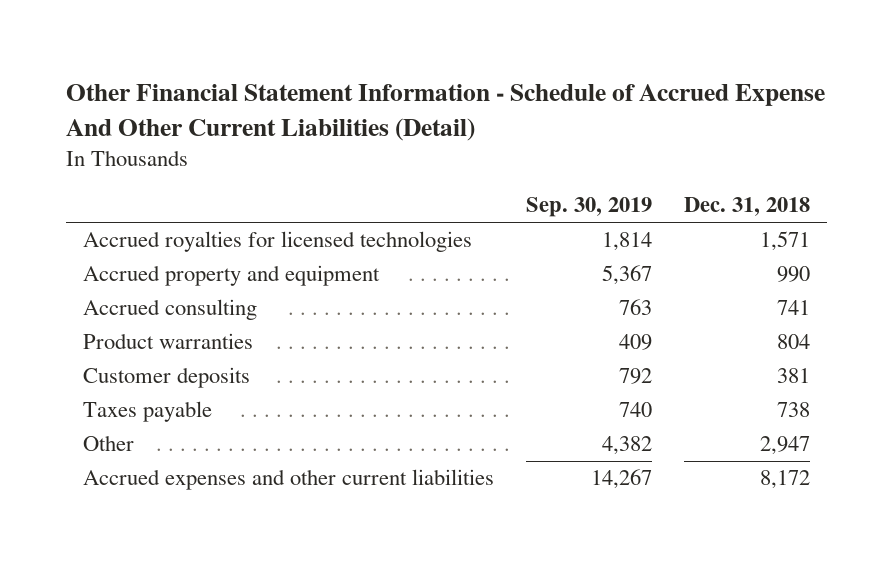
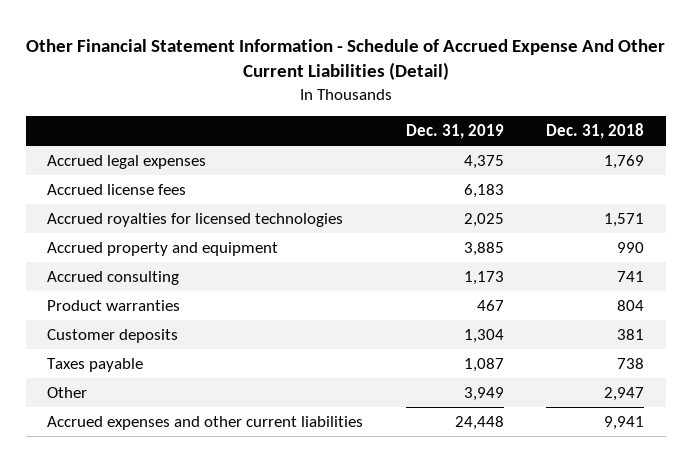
- | Sep. 30, 2019 | Dec. 31, 2018
+ | Dec. 31, 2019 | Dec. 31, 2018
+ Accrued legal expenses | 4,375 | 1,769
+ Accrued license fees | 6,183 |
- Accrued expenses and other current liabilities | 14,267 | 8,172
+ Accrued expenses and other current liabilities | 24,448 | 9,941

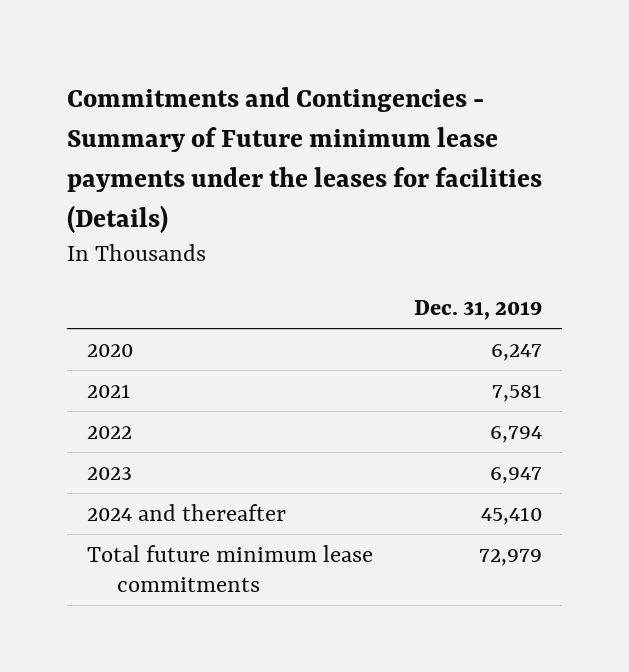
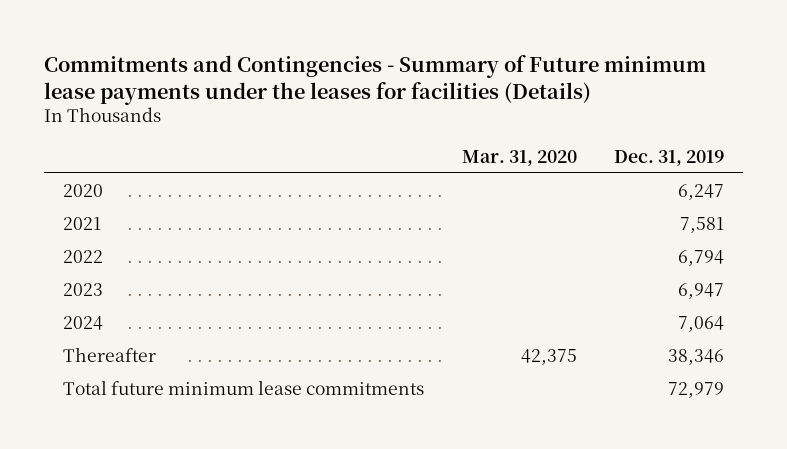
- | Dec. 31, 2019
+ | Mar. 31, 2020 | Dec. 31, 2019
- 2024 and thereafter | 45,410
+ 2024 | | 7,064
+ Thereafter | 42,375 | 38,346

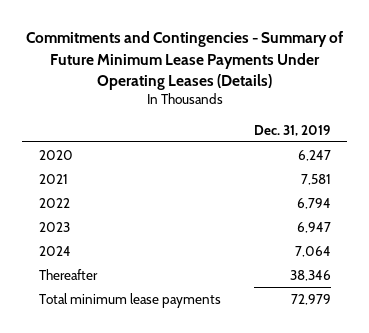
- Commitments and Contingencies - Summary of Future minimum lease payments under the leases for facilities (Details)
+ Commitments and Contingencies - Summary of Future Minimum Lease Payments Under Operating Leases (Details)
- | Mar. 31, 2020 | Dec. 31, 2019
+ | Dec. 31, 2019
- Total future minimum lease commitments | | 72,979
+ Total minimum lease payments | 72,979

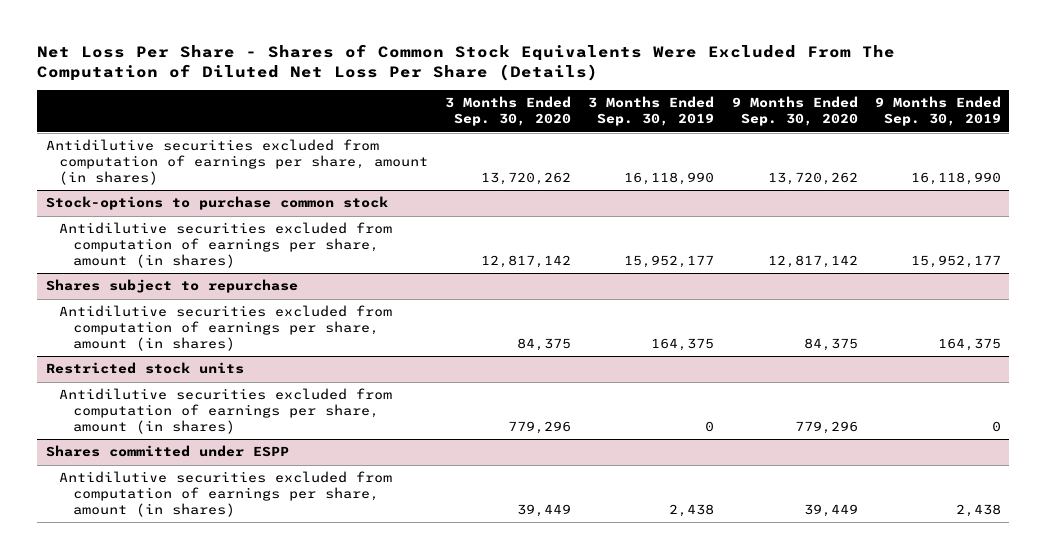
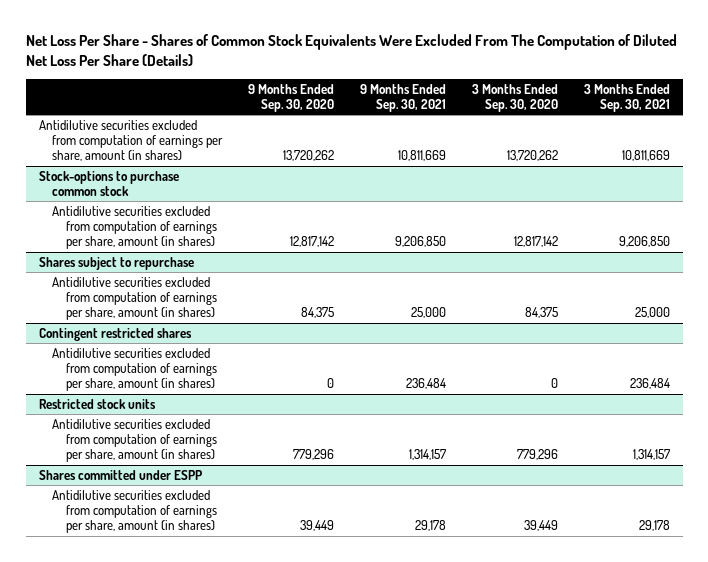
- | 3 Months Ended Sep. 30, 2020 | 3 Months Ended Sep. 30, 2019 | 9 Months Ended Sep. 30, 2020 | 9 Months Ended Sep. 30, 2019
+ | 9 Months Ended Sep. 30, 2020 | 9 Months Ended Sep. 30, 2021 | 3 Months Ended Sep. 30, 2020 | 3 Months Ended Sep. 30, 2021
+ Contingent restricted shares
+ Antidilutive securities excluded from computation of earnings per share, amount (in shares) | 0 | 236,484 | 0 | 236,484

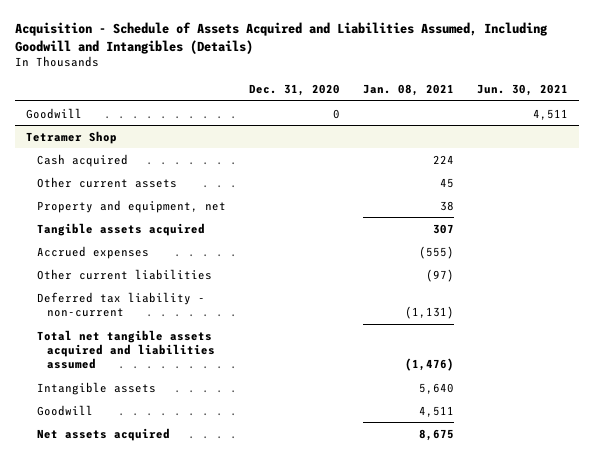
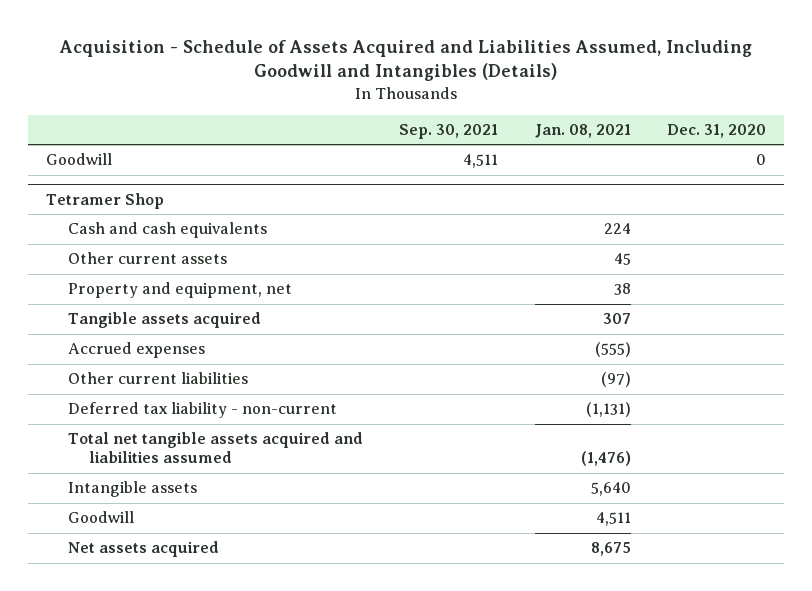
- | Dec. 31, 2020 | Jan. 08, 2021 | Jun. 30, 2021
+ | Sep. 30, 2021 | Jan. 08, 2021 | Dec. 31, 2020
@ Tetramer Shop
- Cash acquired | | 224 |
+ Cash and cash equivalents | | 224 |

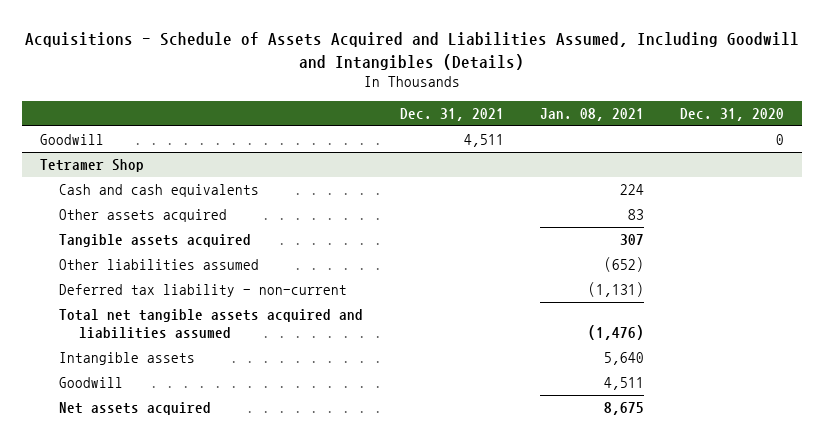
- Acquisition - Schedule of Assets Acquired and Liabilities Assumed, Including Goodwill and Intangibles (Details)
+ Acquisitions - Schedule of Assets Acquired and Liabilities Assumed, Including Goodwill and Intangibles (Details)
- | Sep. 30, 2021 | Jan. 08, 2021 | Dec. 31, 2020
+ | Dec. 31, 2021 | Jan. 08, 2021 | Dec. 31, 2020
@ Tetramer Shop
- Other current assets | | 45 |
- Property and equipment, net | | 38 |
+ Other assets acquired | | 83 |
- Accrued expenses | | (555) |
- Other current liabilities | | (97) |
+ Other liabilities assumed | | (652) |

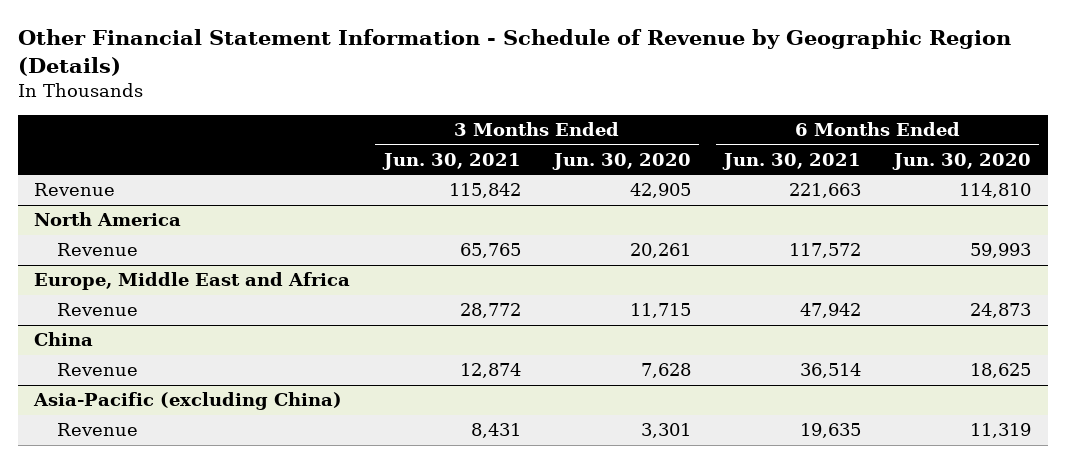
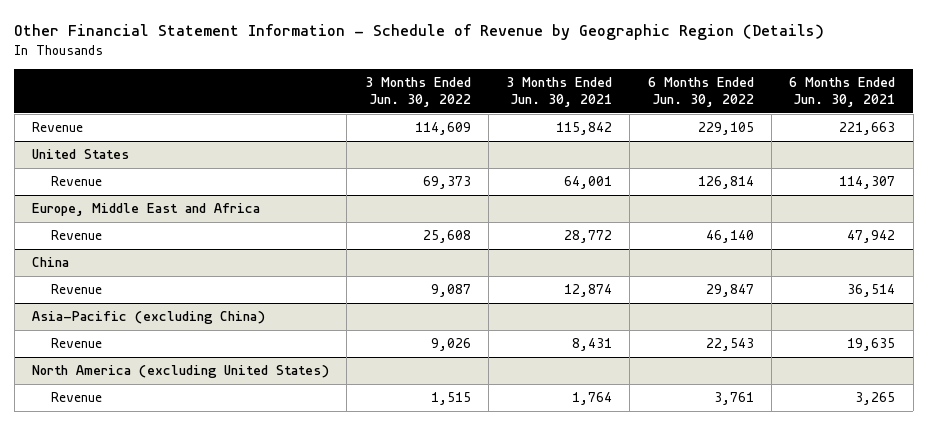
- | 3 Months Ended Jun. 30, 2021 | 3 Months Ended Jun. 30, 2020 | 6 Months Ended Jun. 30, 2021 | 6 Months Ended Jun. 30, 2020
+ | 3 Months Ended Jun. 30, 2022 | 3 Months Ended Jun. 30, 2021 | 6 Months Ended Jun. 30, 2022 | 6 Months Ended Jun. 30, 2021
- North America
- Revenue | 65,765 | 20,261 | 117,572 | 59,993
+ United States
+ Revenue | 69,373 | 64,001 | 126,814 | 114,307
+ North America (excluding United States)
+ Revenue | 1,515 | 1,764 | 3,761 | 3,265

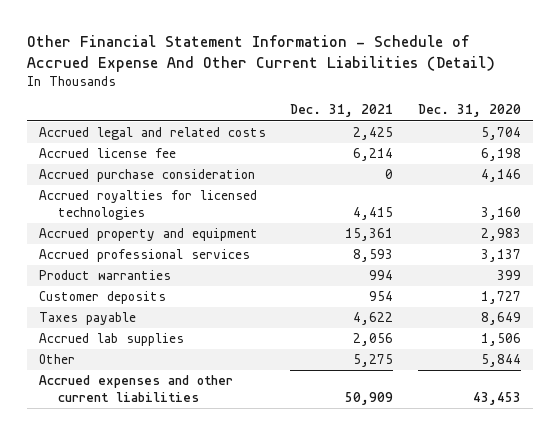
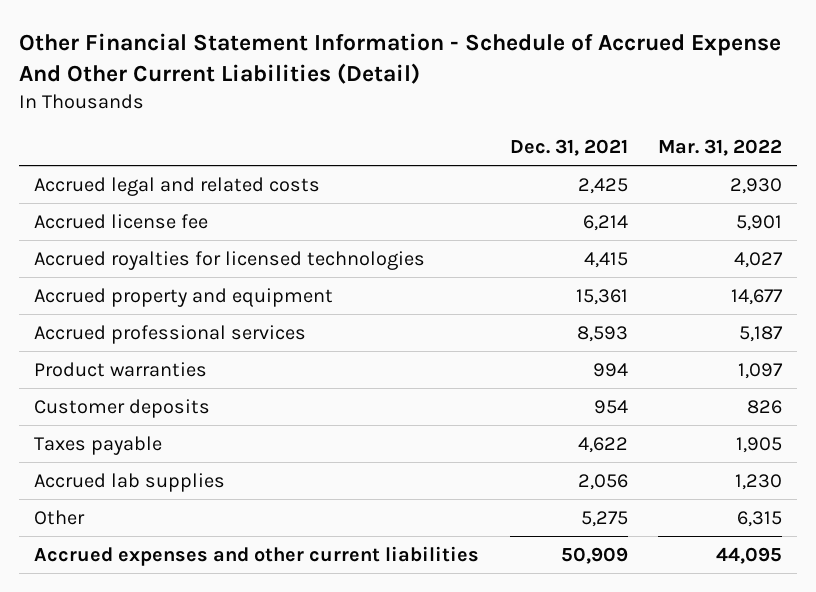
- | Dec. 31, 2021 | Dec. 31, 2020
+ | Dec. 31, 2021 | Mar. 31, 2022
- Accrued purchase consideration | 0 | 4,146

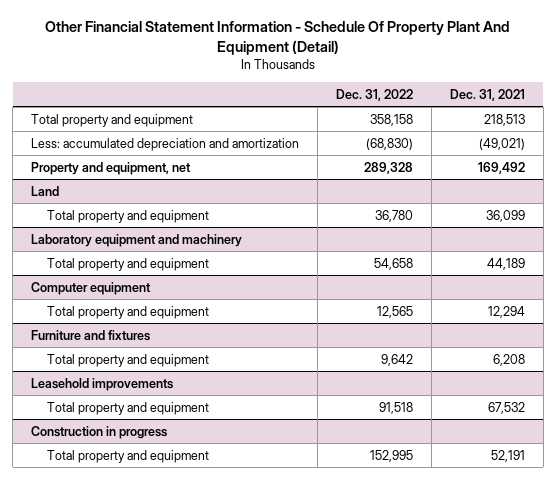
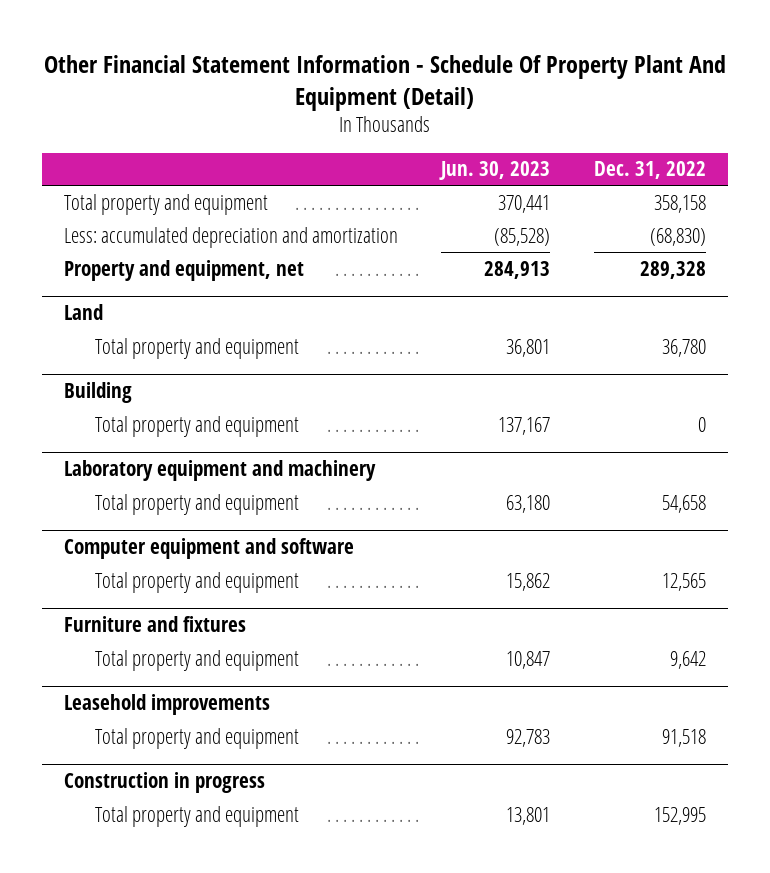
- | Dec. 31, 2022 | Dec. 31, 2021
+ | Jun. 30, 2023 | Dec. 31, 2022
+ Building
+ Total property and equipment | 137,167 | 0
- Computer equipment
+ Computer equipment and software

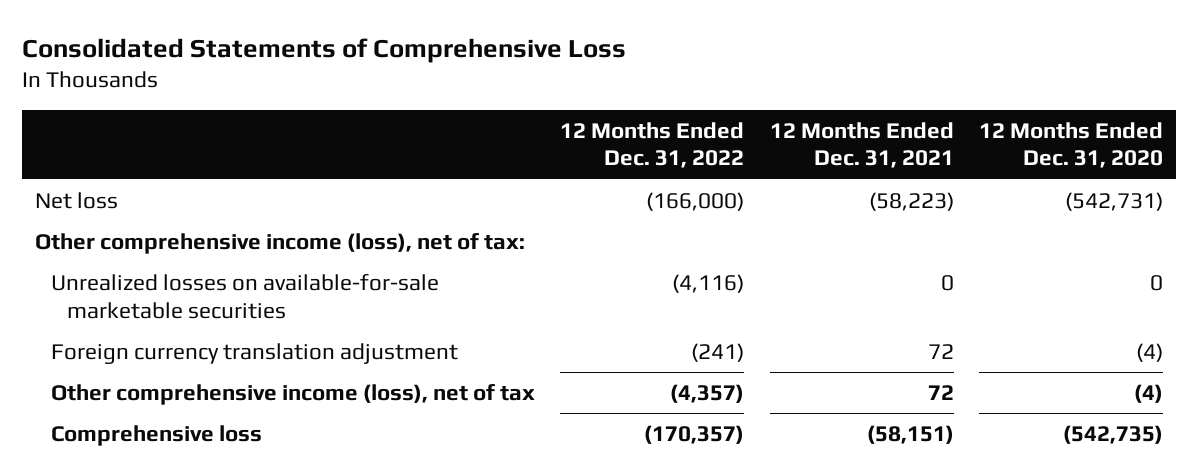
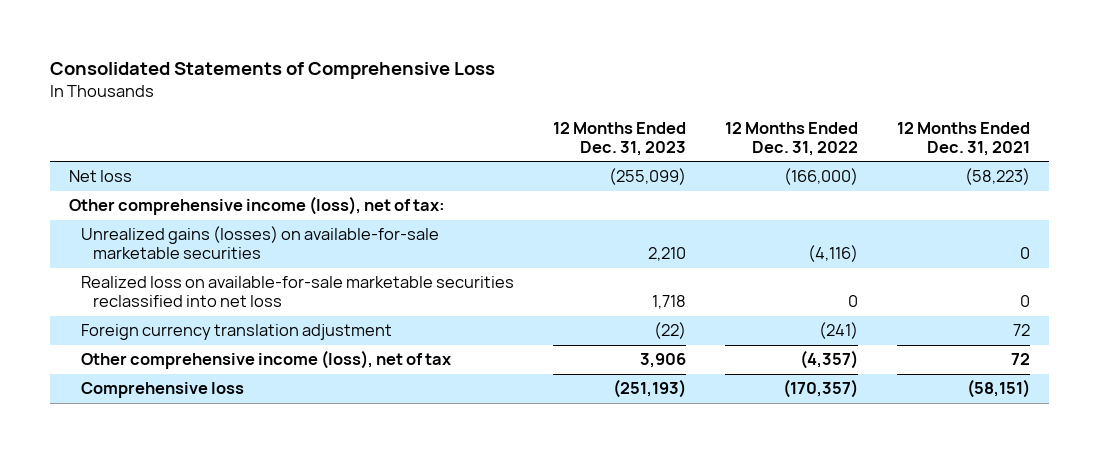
- | 12 Months Ended Dec. 31, 2022 | 12 Months Ended Dec. 31, 2021 | 12 Months Ended Dec. 31, 2020
+ | 12 Months Ended Dec. 31, 2023 | 12 Months Ended Dec. 31, 2022 | 12 Months Ended Dec. 31, 2021
- Unrealized losses on available-for-sale marketable securities | (4,116) | 0 | 0
+ Unrealized gains (losses) on available-for-sale marketable securities | 2,210 | (4,116) | 0
+ Realized loss on available-for-sale marketable securities reclassified into net loss | 1,718 | 0 | 0

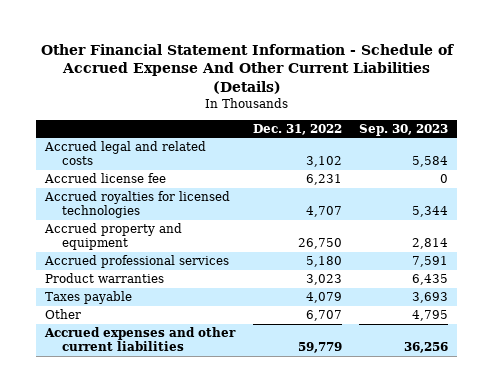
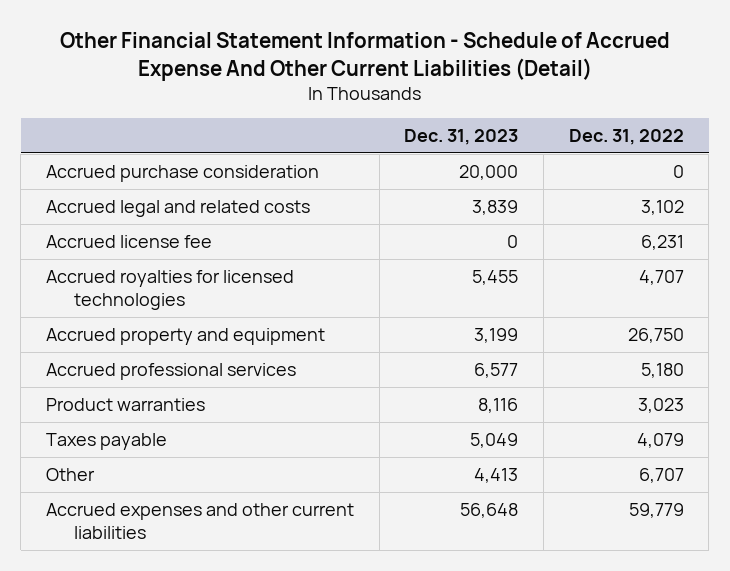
- Other Financial Statement Information - Schedule of Accrued Expense And Other Current Liabilities (Details)
+ Other Financial Statement Information - Schedule of Accrued Expense And Other Current Liabilities (Detail)
- | Dec. 31, 2022 | Sep. 30, 2023
+ | Dec. 31, 2023 | Dec. 31, 2022
+ Accrued purchase consideration | 20,000 | 0

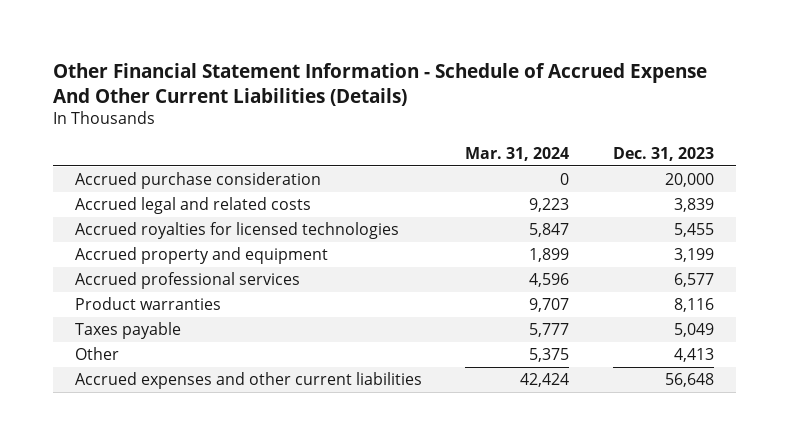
- Other Financial Statement Information - Schedule of Accrued Expense And Other Current Liabilities (Detail)
+ Other Financial Statement Information - Schedule of Accrued Expense And Other Current Liabilities (Details)
- | Dec. 31, 2023 | Dec. 31, 2022
+ | Mar. 31, 2024 | Dec. 31, 2023
- Accrued license fee | 0 | 6,231

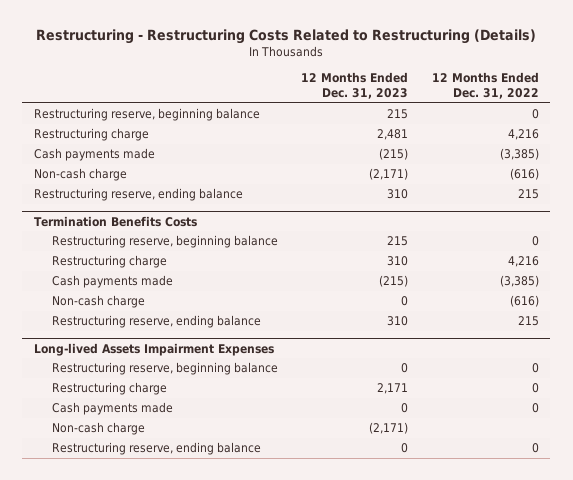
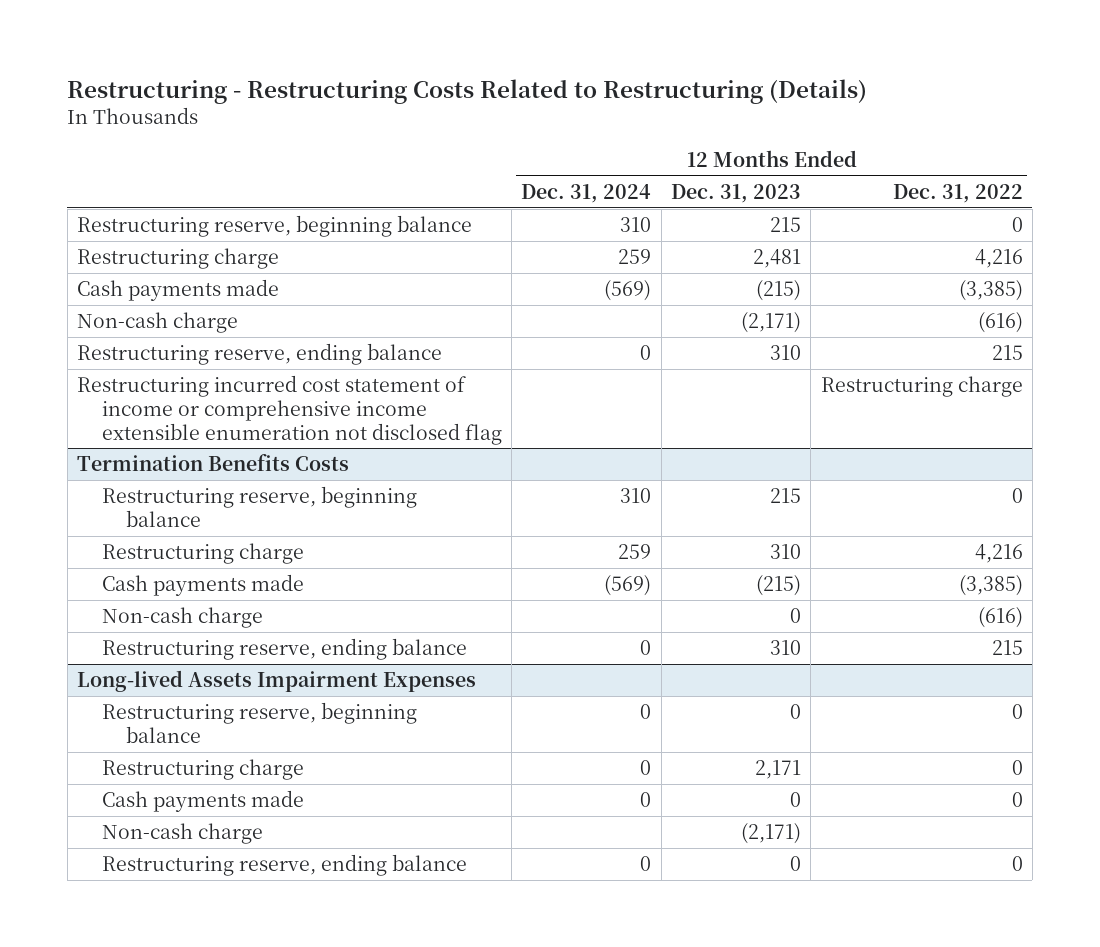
- | 12 Months Ended Dec. 31, 2023 | 12 Months Ended Dec. 31, 2022
+ | 12 Months Ended Dec. 31, 2024 | 12 Months Ended Dec. 31, 2023 | 12 Months Ended Dec. 31, 2022
+ Restructuring incurred cost statement of income or comprehensive income extensible enumeration not disclosed flag | | | Restructuring charge

